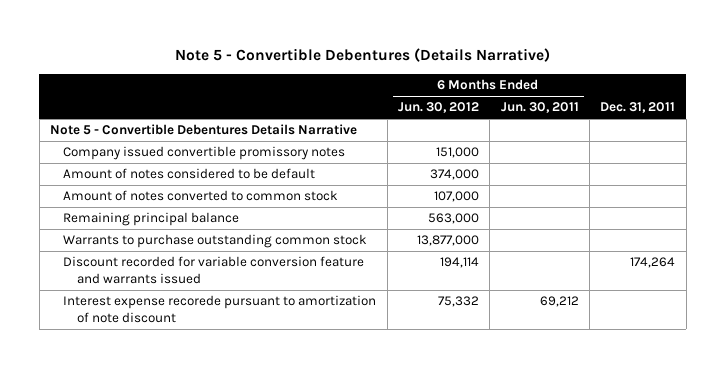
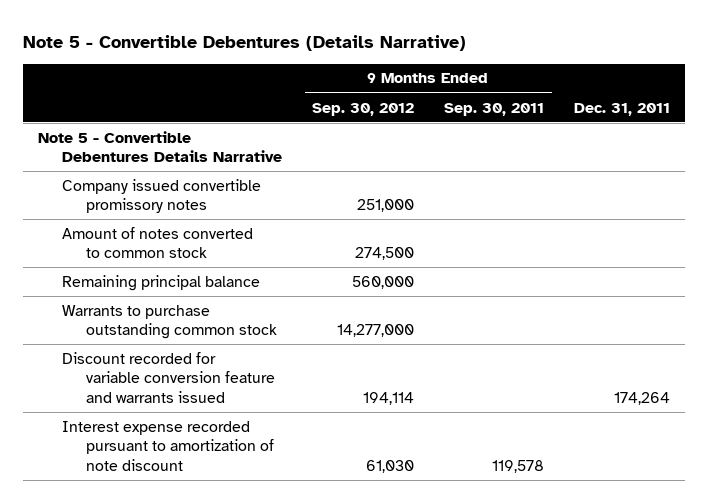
- | 6 Months Ended Jun. 30, 2012 | 6 Months Ended Jun. 30, 2011 | Dec. 31, 2011
+ | 9 Months Ended Sep. 30, 2012 | 9 Months Ended Sep. 30, 2011 | Dec. 31, 2011
- Amount of notes considered to be default | 374,000 | |
- Interest expense recorede pursuant to amortization of note discount | 75,332 | 69,212 |
+ Interest expense recorded pursuant to amortization of note discount | 61,030 | 119,578 |

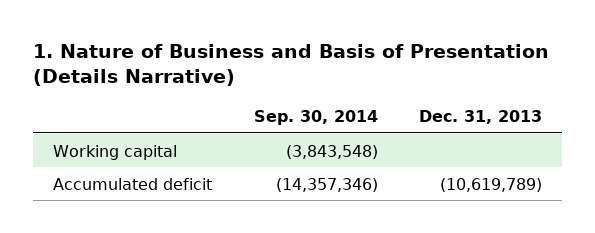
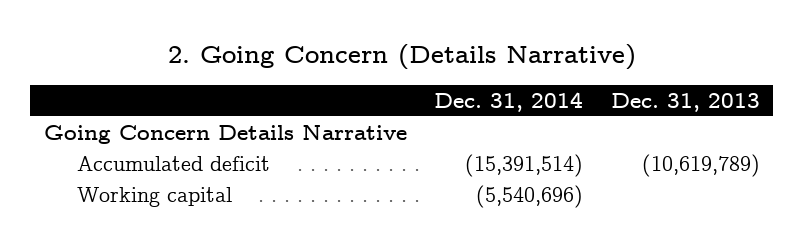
- 1. Nature of Business and Basis of Presentation (Details Narrative)
+ 2. Going Concern (Details Narrative)
- | Sep. 30, 2014 | Dec. 31, 2013
+ | Dec. 31, 2014 | Dec. 31, 2013
+ Going Concern Details Narrative
moved down: Working capital | (5,540,696) |

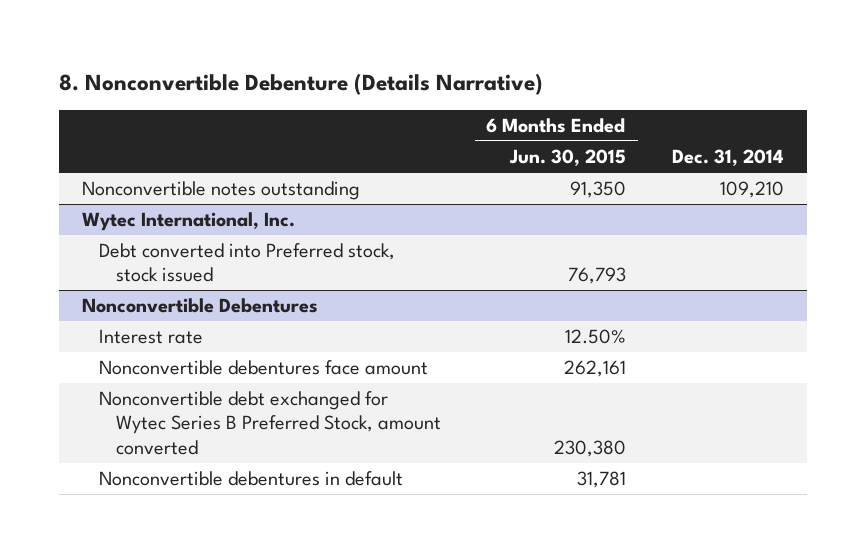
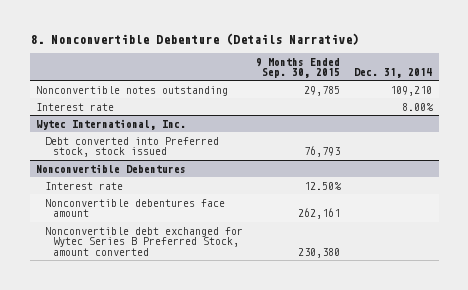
- | 6 Months Ended Jun. 30, 2015 | Dec. 31, 2014
+ | 9 Months Ended Sep. 30, 2015 | Dec. 31, 2014
+ Interest rate | | 8.00%
@ Nonconvertible Debentures
- Nonconvertible debentures in default | 31,781 |

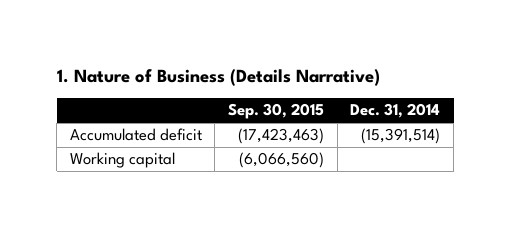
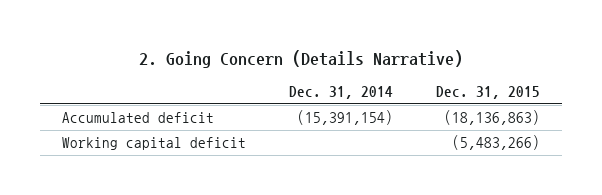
- 1. Nature of Business (Details Narrative)
+ 2. Going Concern (Details Narrative)
- | Sep. 30, 2015 | Dec. 31, 2014
+ | Dec. 31, 2014 | Dec. 31, 2015
- Accumulated deficit | (17,423,463) | (15,391,514)
- Working capital | (6,066,560) |
+ Accumulated deficit | (15,391,154) | (18,136,863)
+ Working capital deficit | | (5,483,266)

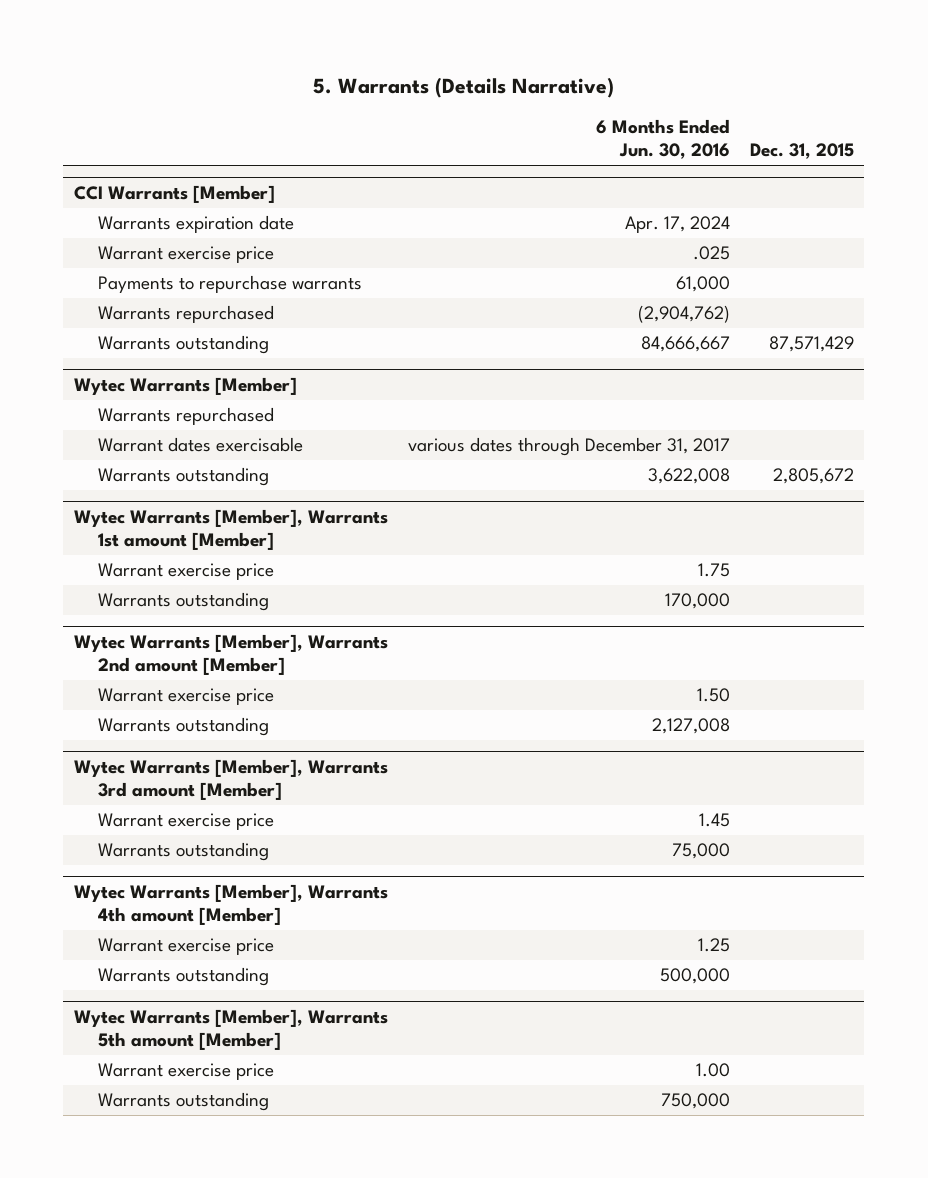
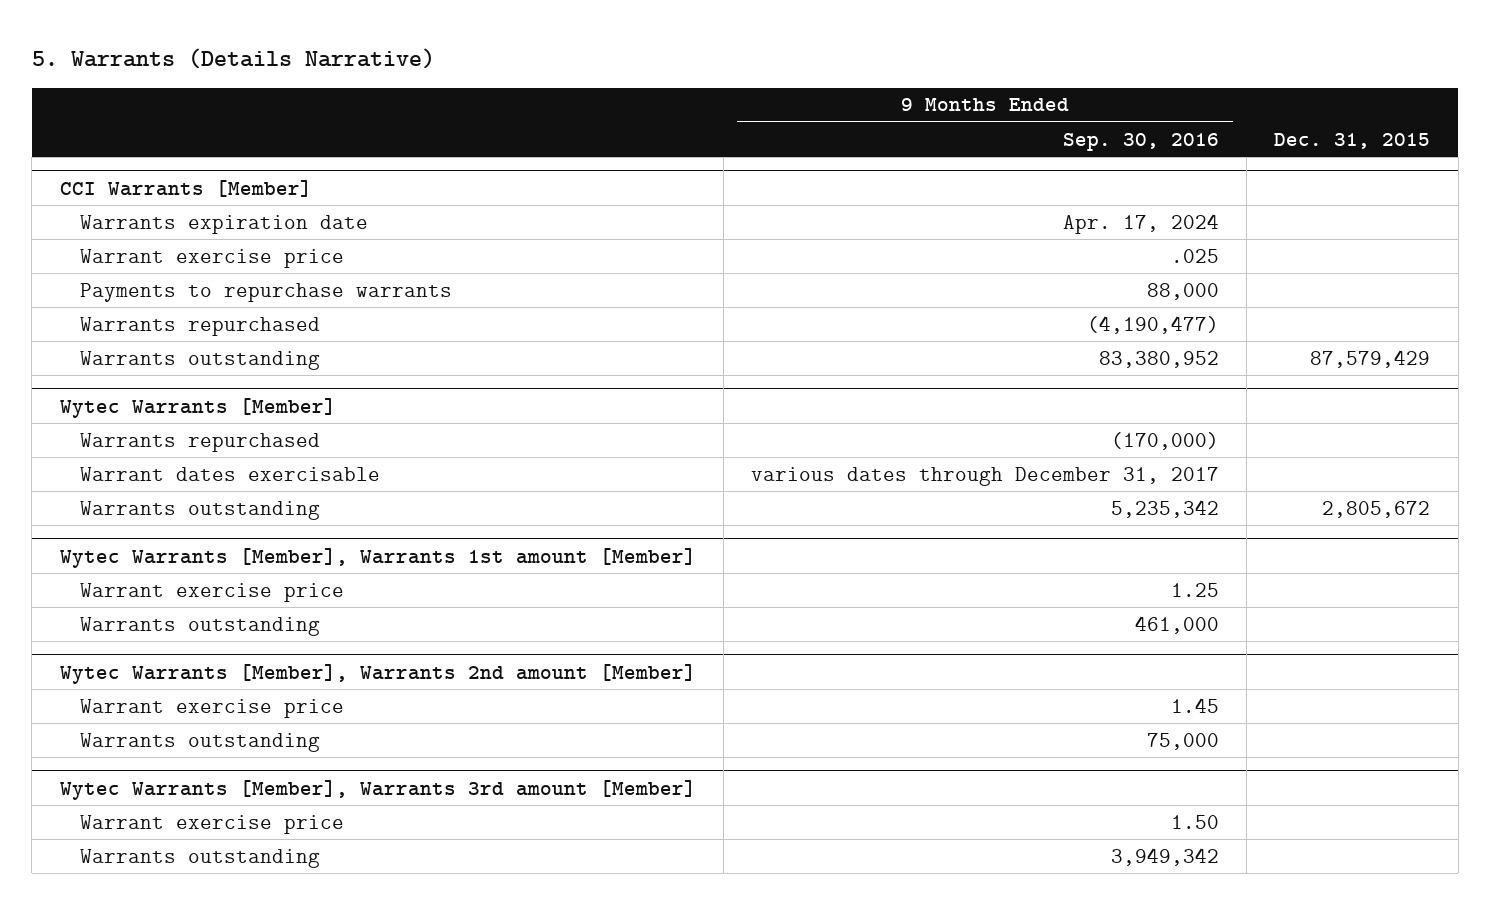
- | 6 Months Ended Jun. 30, 2016 | Dec. 31, 2015
+ | 9 Months Ended Sep. 30, 2016 | Dec. 31, 2015
@ CCI Warrants [Member]
- Warrants outstanding | 84,666,667 | 87,571,429
+ Warrants outstanding | 83,380,952 | 87,579,429
- Wytec Warrants [Member], Warrants 4th amount [Member]
- Warrant exercise price | 1.25 |
- Warrants outstanding | 500,000 |
- Wytec Warrants [Member], Warrants 5th amount [Member]
- Warrant exercise price | 1.00 |
- Warrants outstanding | 750,000 |

